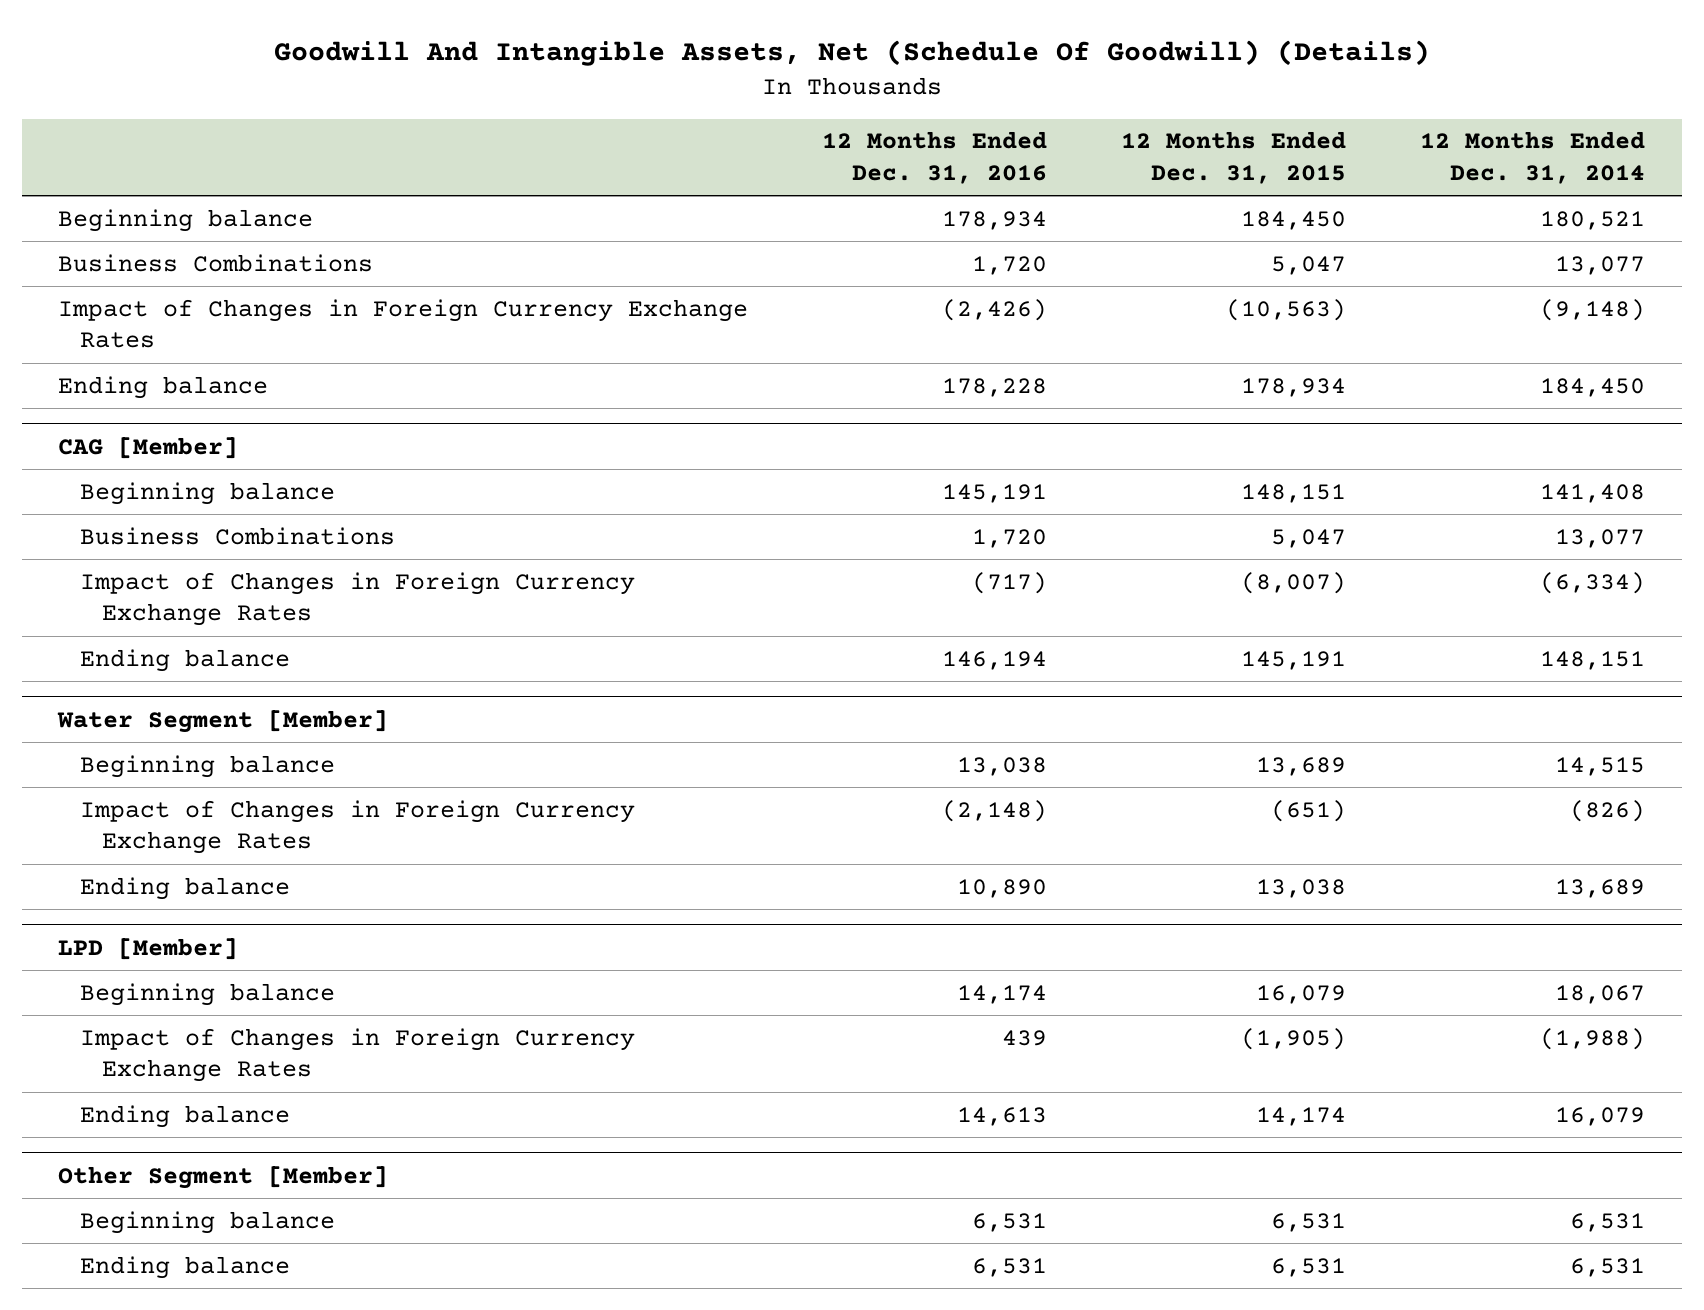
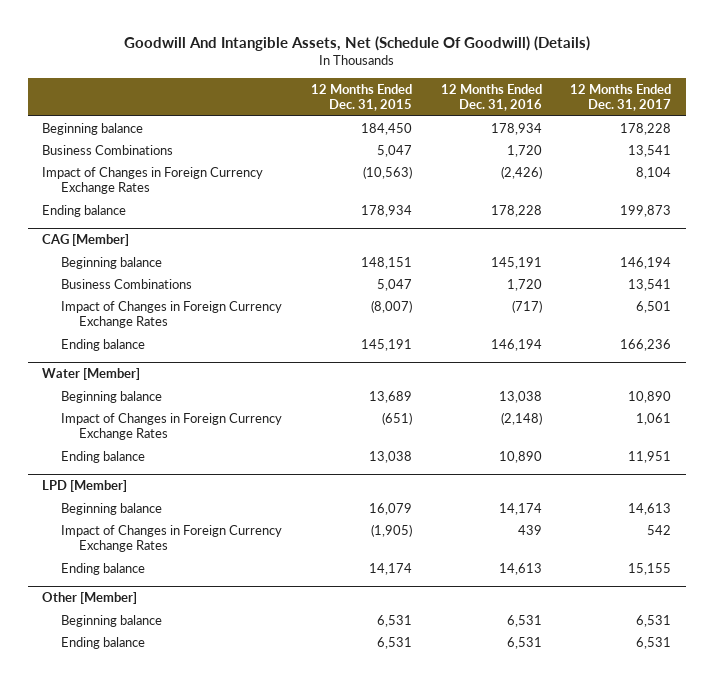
- | 12 Months Ended Dec. 31, 2016 | 12 Months Ended Dec. 31, 2015 | 12 Months Ended Dec. 31, 2014
+ | 12 Months Ended Dec. 31, 2015 | 12 Months Ended Dec. 31, 2016 | 12 Months Ended Dec. 31, 2017
- Water Segment [Member]
+ Water [Member]
- Other Segment [Member]
+ Other [Member]

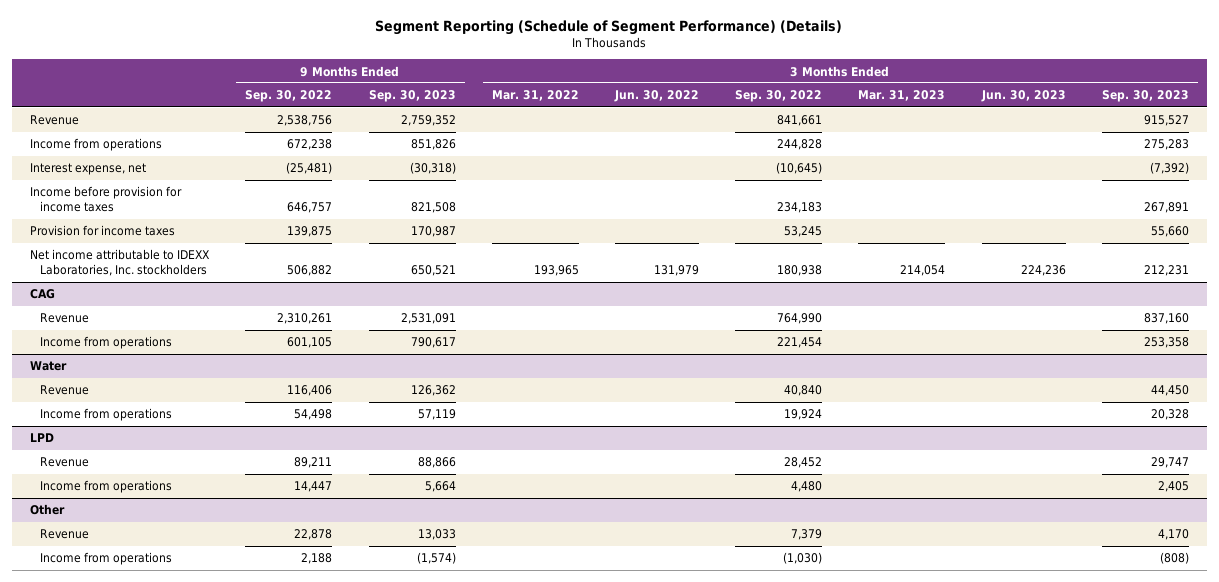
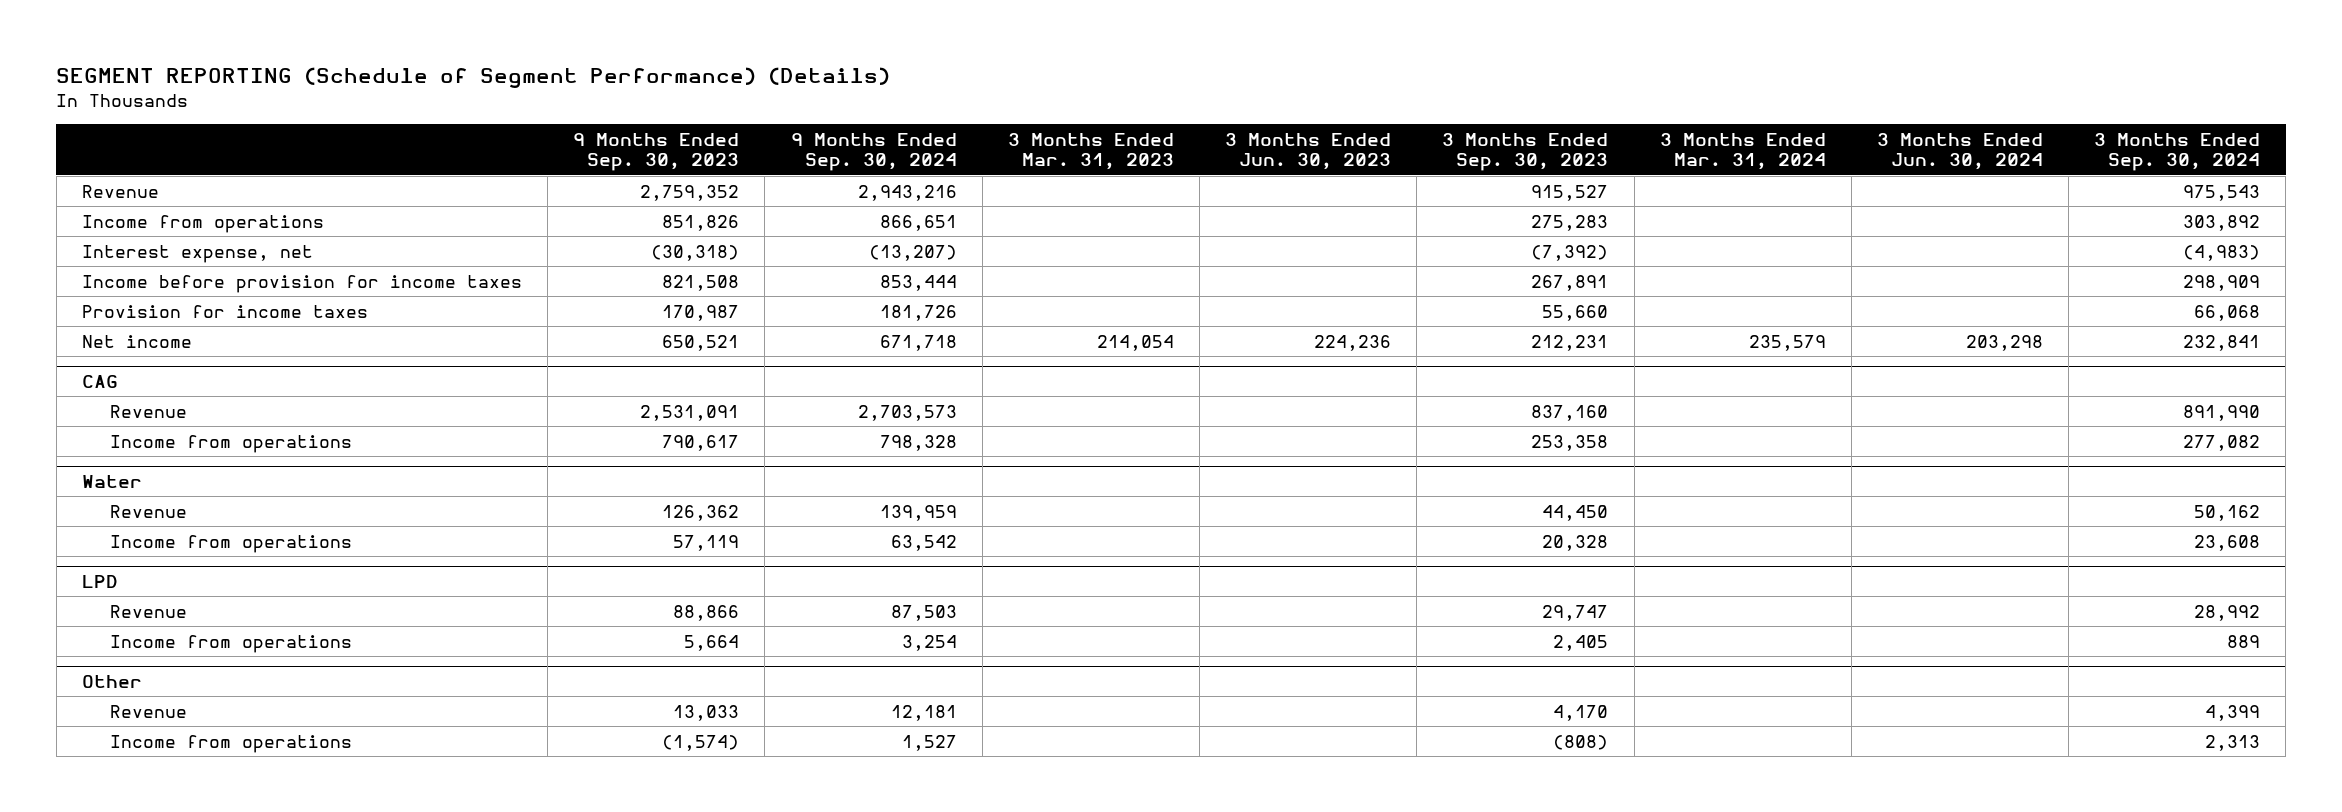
- Segment Reporting (Schedule of Segment Performance) (Details)
+ SEGMENT REPORTING (Schedule of Segment Performance) (Details)
- | 9 Months Ended Sep. 30, 2022 | 9 Months Ended Sep. 30, 2023 | 3 Months Ended Mar. 31, 2022 | 3 Months Ended Jun. 30, 2022 | 3 Months Ended Sep. 30, 2022 | 3 Months Ended Mar. 31, 2023 | 3 Months Ended Jun. 30, 2023 | 3 Months Ended Sep. 30, 2023
+ | 9 Months Ended Sep. 30, 2023 | 9 Months Ended Sep. 30, 2024 | 3 Months Ended Mar. 31, 2023 | 3 Months Ended Jun. 30, 2023 | 3 Months Ended Sep. 30, 2023 | 3 Months Ended Mar. 31, 2024 | 3 Months Ended Jun. 30, 2024 | 3 Months Ended Sep. 30, 2024
- Net income attributable to IDEXX Laboratories, Inc. stockholders | 506,882 | 650,521 | 193,965 | 131,979 | 180,938 | 214,054 | 224,236 | 212,231
+ Net income | 650,521 | 671,718 | 214,054 | 224,236 | 212,231 | 235,579 | 203,298 | 232,841

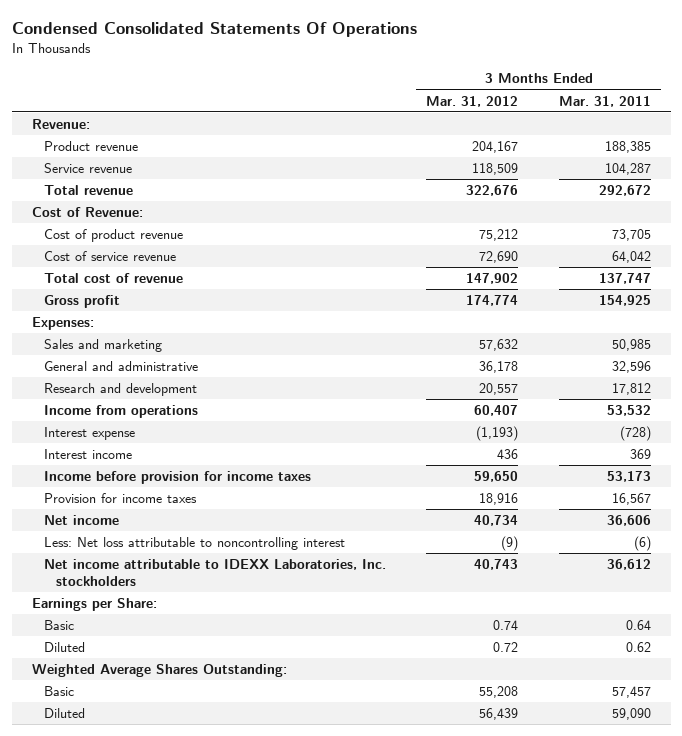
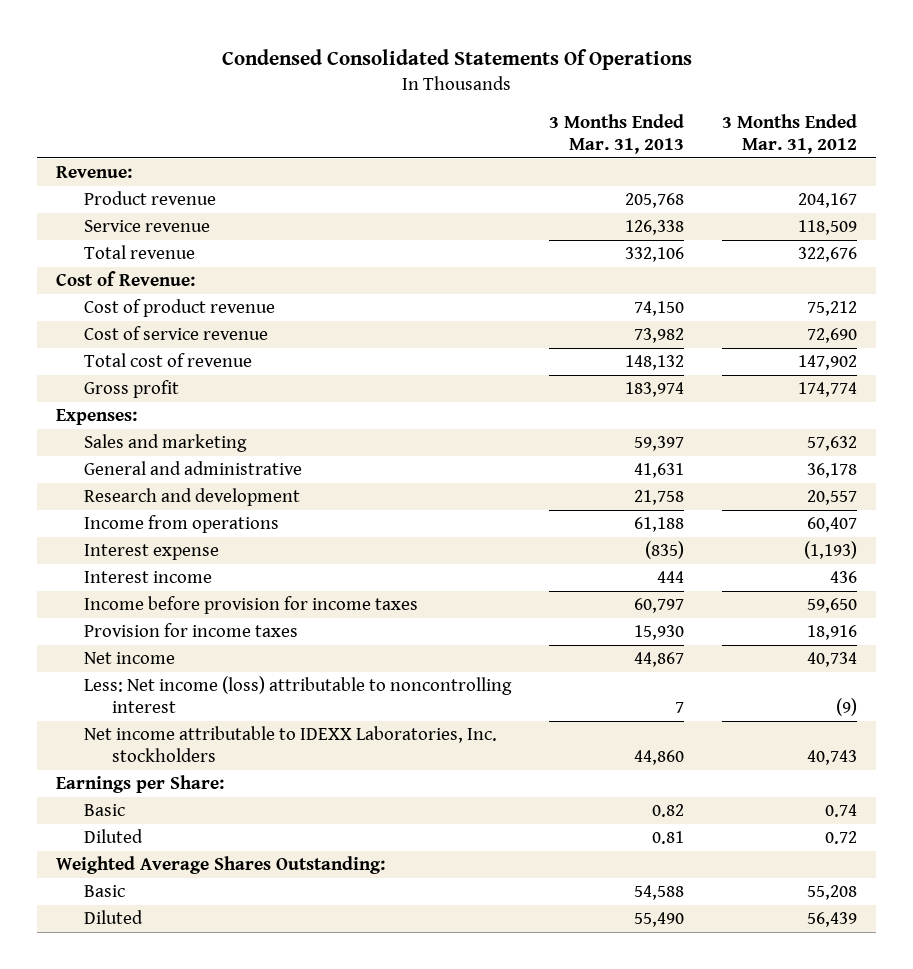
- | 3 Months Ended Mar. 31, 2012 | 3 Months Ended Mar. 31, 2011
+ | 3 Months Ended Mar. 31, 2013 | 3 Months Ended Mar. 31, 2012
- Less: Net loss attributable to noncontrolling interest | (9) | (6)
+ Less: Net income (loss) attributable to noncontrolling interest | 7 | (9)

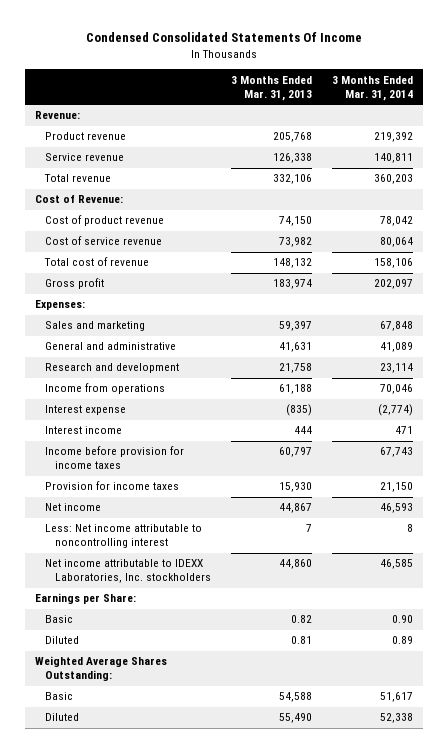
- Condensed Consolidated Statements Of Operations
+ Condensed Consolidated Statements Of Income
- | 3 Months Ended Mar. 31, 2013 | 3 Months Ended Mar. 31, 2012
+ | 3 Months Ended Mar. 31, 2013 | 3 Months Ended Mar. 31, 2014
- Less: Net income (loss) attributable to noncontrolling interest | 7 | (9)
+ Less: Net income attributable to noncontrolling interest | 7 | 8

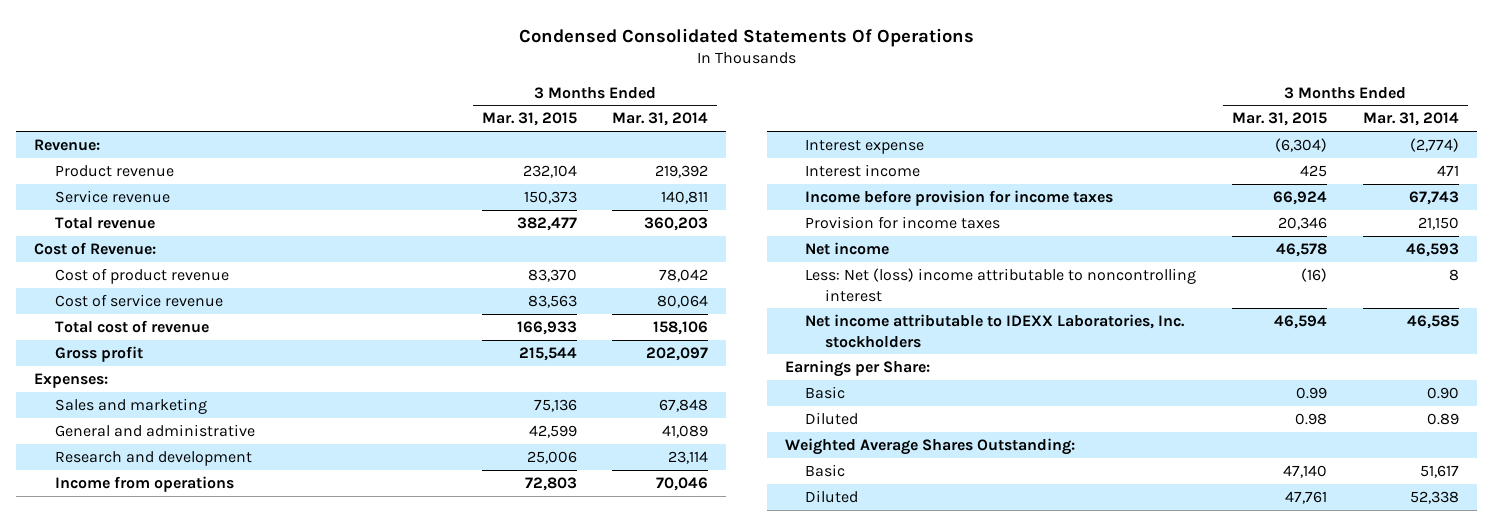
- Condensed Consolidated Statements Of Income
+ Condensed Consolidated Statements Of Operations
- | 3 Months Ended Mar. 31, 2013 | 3 Months Ended Mar. 31, 2014
+ | 3 Months Ended Mar. 31, 2015 | 3 Months Ended Mar. 31, 2014
- Less: Net income attributable to noncontrolling interest | 7 | 8
+ Less: Net (loss) income attributable to noncontrolling interest | (16) | 8

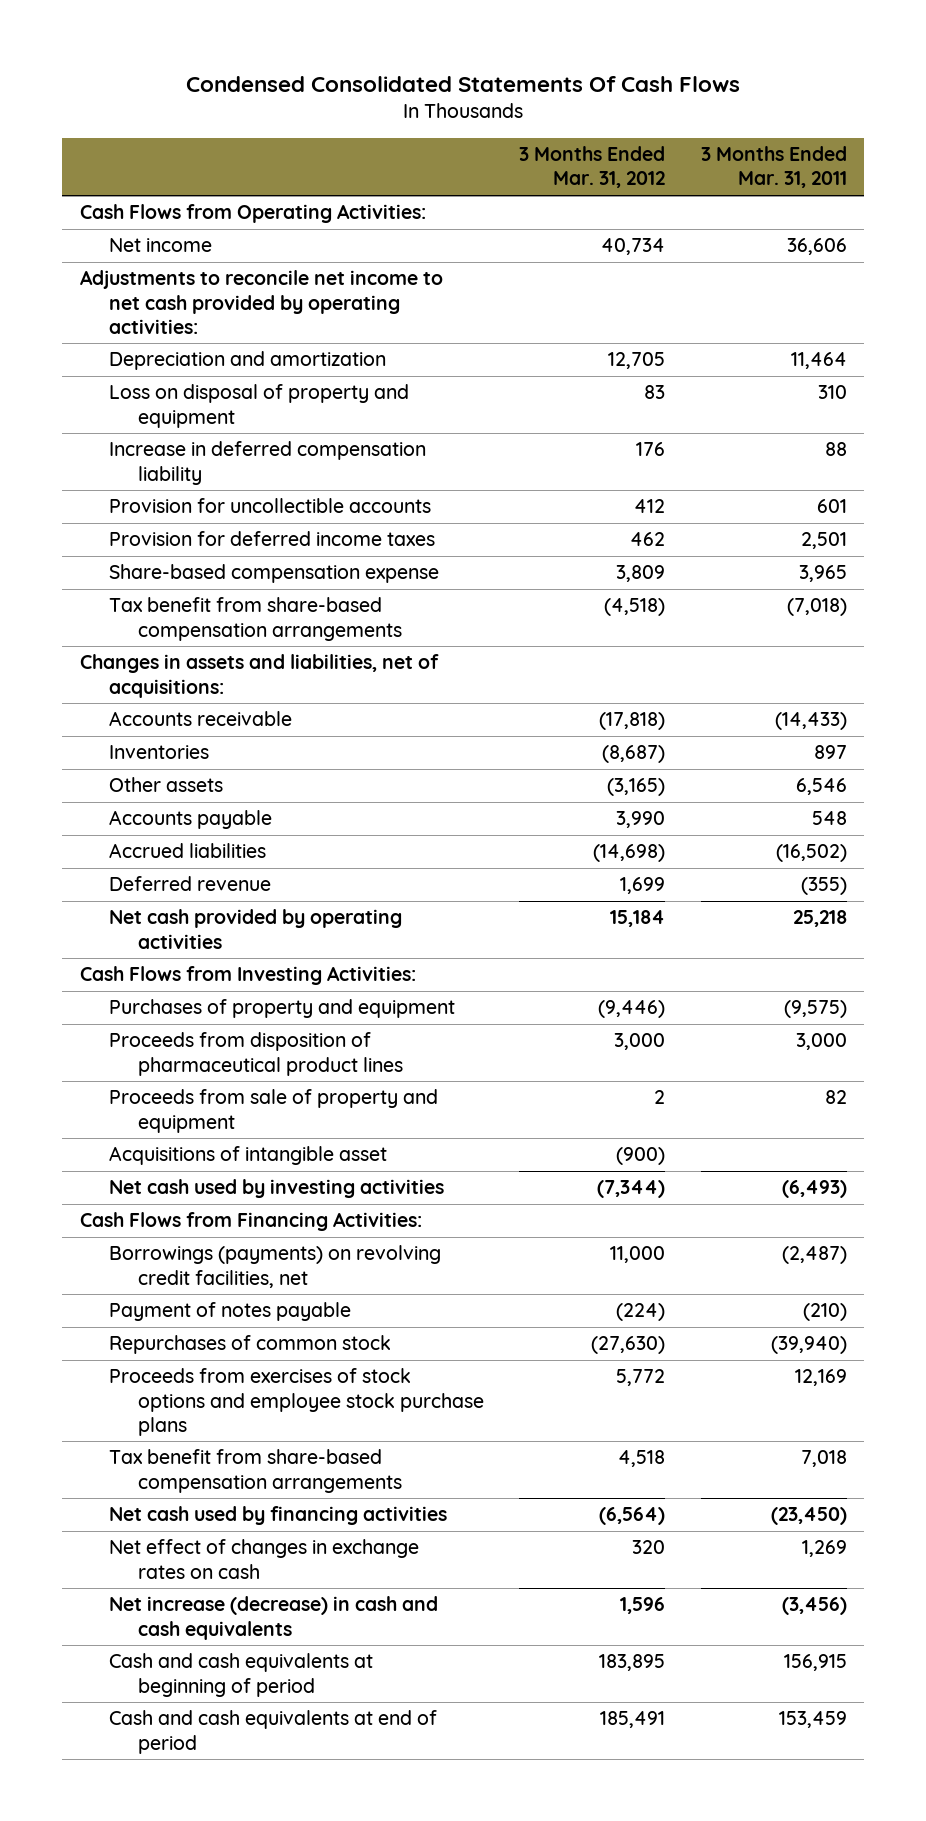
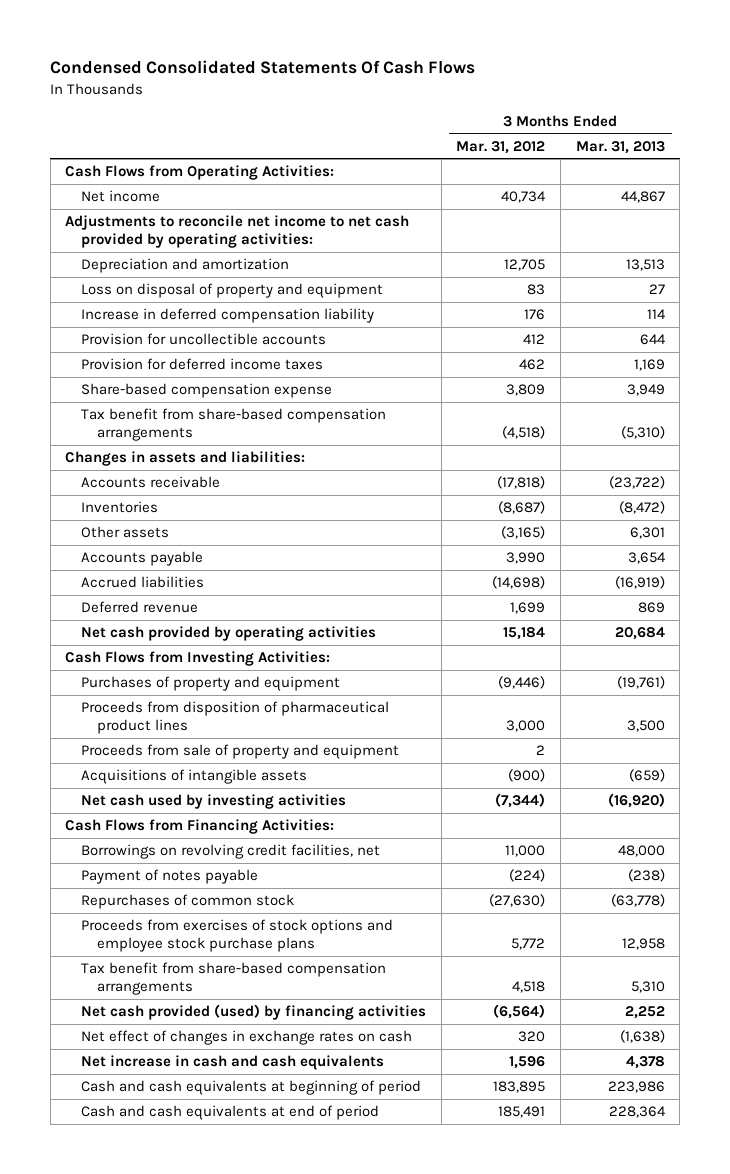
- | 3 Months Ended Mar. 31, 2012 | 3 Months Ended Mar. 31, 2011
+ | 3 Months Ended Mar. 31, 2012 | 3 Months Ended Mar. 31, 2013
- Changes in assets and liabilities, net of acquisitions:
+ Changes in assets and liabilities:
- Acquisitions of intangible asset | (900) |
+ Acquisitions of intangible assets | (900) | (659)
- Borrowings (payments) on revolving credit facilities, net | 11,000 | (2,487)
+ Borrowings on revolving credit facilities, net | 11,000 | 48,000
- Net cash used by financing activities | (6,564) | (23,450)
+ Net cash provided (used) by financing activities | (6,564) | 2,252
- Net increase (decrease) in cash and cash equivalents | 1,596 | (3,456)
+ Net increase in cash and cash equivalents | 1,596 | 4,378

